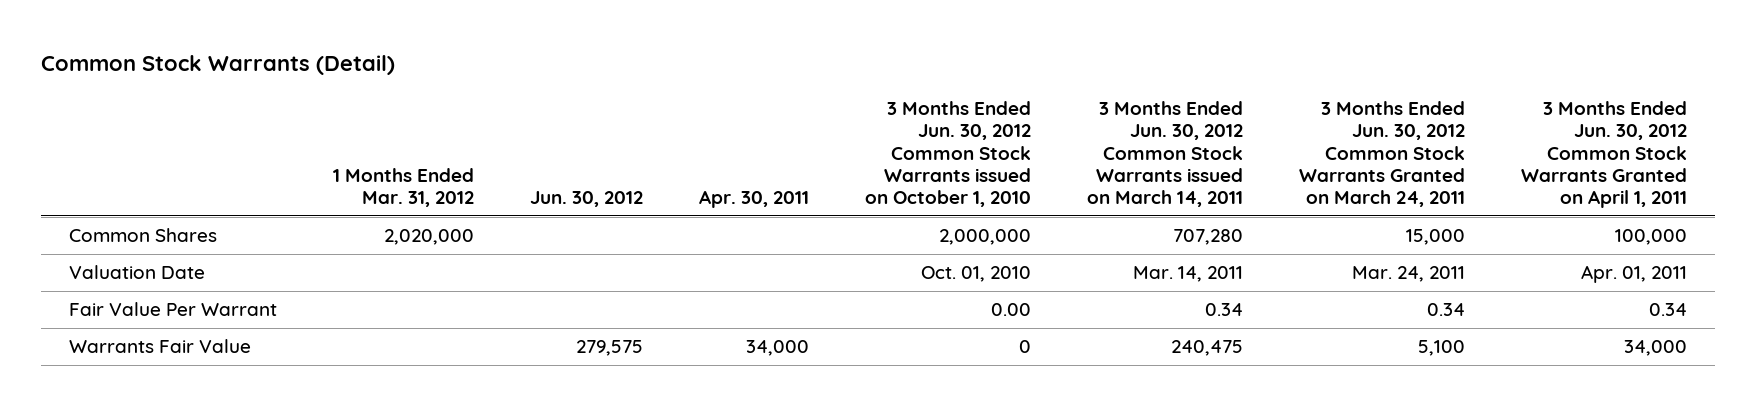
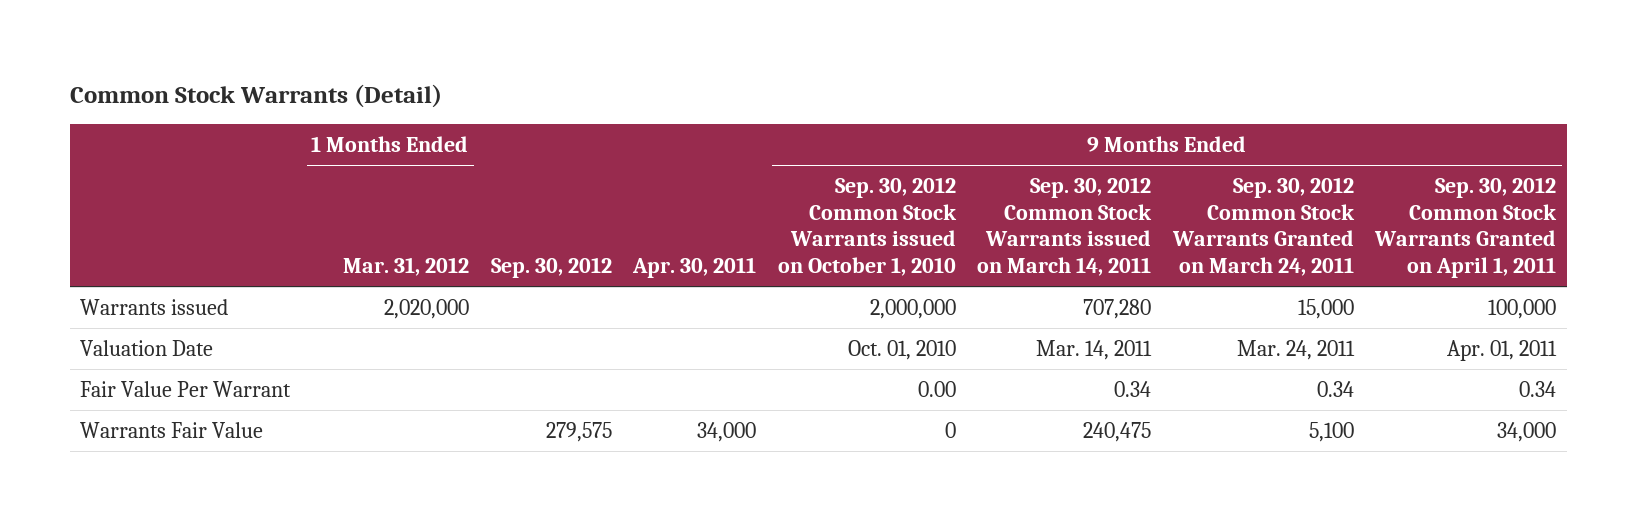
- | 1 Months Ended Mar. 31, 2012 | Jun. 30, 2012 | Apr. 30, 2011 | 3 Months Ended Jun. 30, 2012 Common Stock Warrants issued on October 1, 2010 | 3 Months Ended Jun. 30, 2012 Common Stock Warrants issued on March 14, 2011 | 3 Months Ended Jun. 30, 2012 Common Stock Warrants Granted on March 24, 2011 | 3 Months Ended Jun. 30, 2012 Common Stock Warrants Granted on April 1, 2011
+ | 1 Months Ended Mar. 31, 2012 | Sep. 30, 2012 | Apr. 30, 2011 | 9 Months Ended Sep. 30, 2012 Common Stock Warrants issued on October 1, 2010 | 9 Months Ended Sep. 30, 2012 Common Stock Warrants issued on March 14, 2011 | 9 Months Ended Sep. 30, 2012 Common Stock Warrants Granted on March 24, 2011 | 9 Months Ended Sep. 30, 2012 Common Stock Warrants Granted on April 1, 2011
- Common Shares | 2,020,000 | | | 2,000,000 | 707,280 | 15,000 | 100,000
+ Warrants issued | 2,020,000 | | | 2,000,000 | 707,280 | 15,000 | 100,000

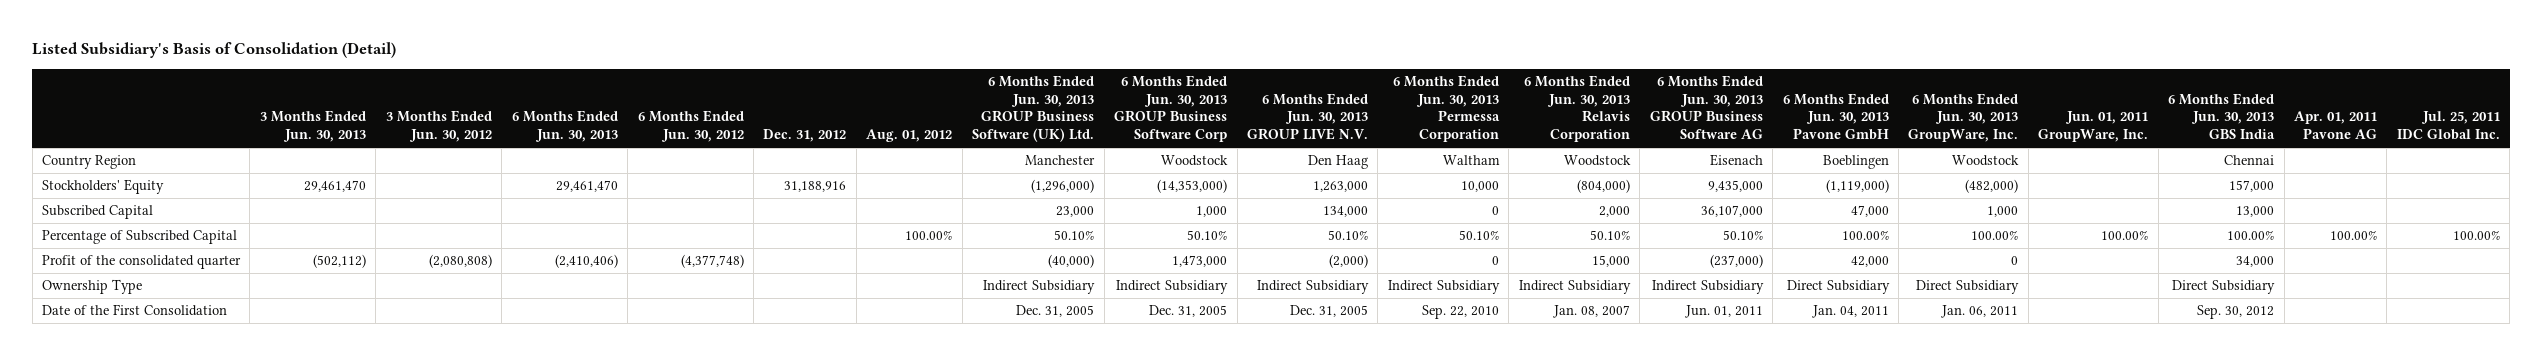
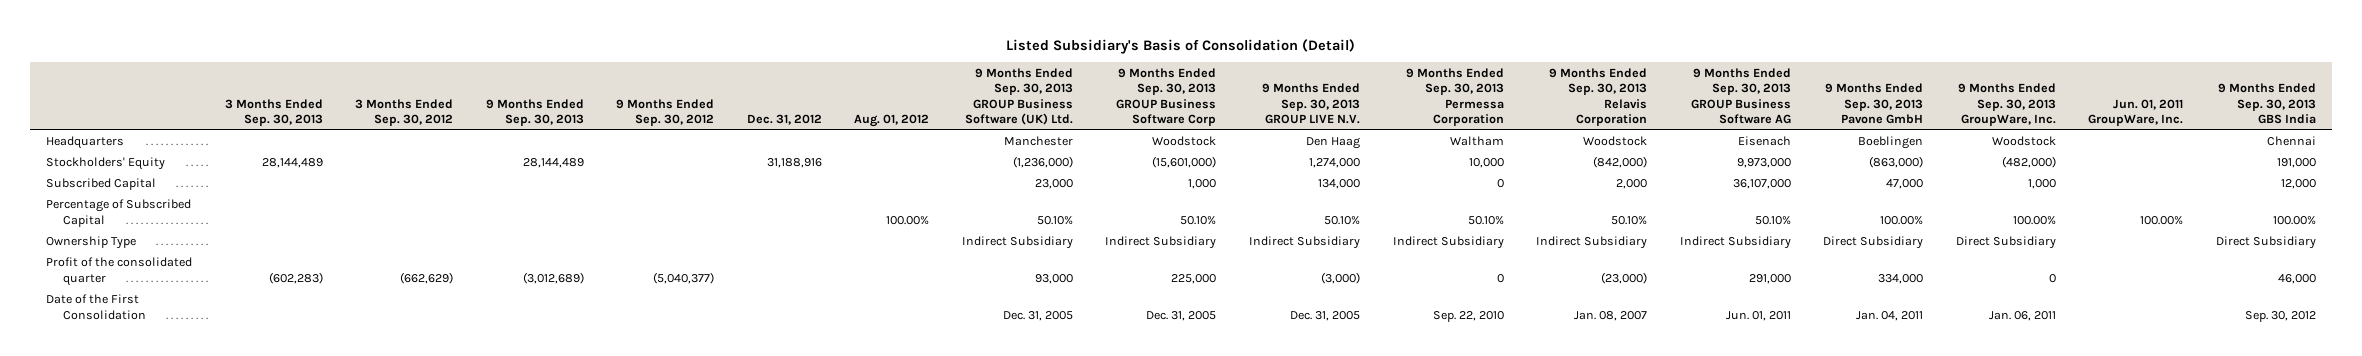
- | 3 Months Ended Jun. 30, 2013 | 3 Months Ended Jun. 30, 2012 | 6 Months Ended Jun. 30, 2013 | 6 Months Ended Jun. 30, 2012 | Dec. 31, 2012 | Aug. 01, 2012 | 6 Months Ended Jun. 30, 2013 GROUP Business Software (UK) Ltd. | 6 Months Ended Jun. 30, 2013 GROUP Business Software Corp | 6 Months Ended Jun. 30, 2013 GROUP LIVE N.V. | 6 Months Ended Jun. 30, 2013 Permessa Corporation | 6 Months Ended Jun. 30, 2013 Relavis Corporation | 6 Months Ended Jun. 30, 2013 GROUP Business Software AG | 6 Months Ended Jun. 30, 2013 Pavone GmbH | 6 Months Ended Jun. 30, 2013 GroupWare, Inc. | Jun. 01, 2011 GroupWare, Inc. | 6 Months Ended Jun. 30, 2013 GBS India | Apr. 01, 2011 Pavone AG | Jul. 25, 2011 IDC Global Inc.
+ | 3 Months Ended Sep. 30, 2013 | 3 Months Ended Sep. 30, 2012 | 9 Months Ended Sep. 30, 2013 | 9 Months Ended Sep. 30, 2012 | Dec. 31, 2012 | Aug. 01, 2012 | 9 Months Ended Sep. 30, 2013 GROUP Business Software (UK) Ltd. | 9 Months Ended Sep. 30, 2013 GROUP Business Software Corp | 9 Months Ended Sep. 30, 2013 GROUP LIVE N.V. | 9 Months Ended Sep. 30, 2013 Permessa Corporation | 9 Months Ended Sep. 30, 2013 Relavis Corporation | 9 Months Ended Sep. 30, 2013 GROUP Business Software AG | 9 Months Ended Sep. 30, 2013 Pavone GmbH | 9 Months Ended Sep. 30, 2013 GroupWare, Inc. | Jun. 01, 2011 GroupWare, Inc. | 9 Months Ended Sep. 30, 2013 GBS India
- Country Region | | | | | | | Manchester | Woodstock | Den Haag | Waltham | Woodstock | Eisenach | Boeblingen | Woodstock | | Chennai | |
+ Headquarters | | | | | | | Manchester | Woodstock | Den Haag | Waltham | Woodstock | Eisenach | Boeblingen | Woodstock | | Chennai
moved down: Profit of the consolidated quarter | (602,283) | (662,629) | (3,012,689) | (5,040,377) | | | 93,000 | 225,000 | (3,000) | 0 | (23,000) | 291,000 | 334,000 | 0 | | 46,000

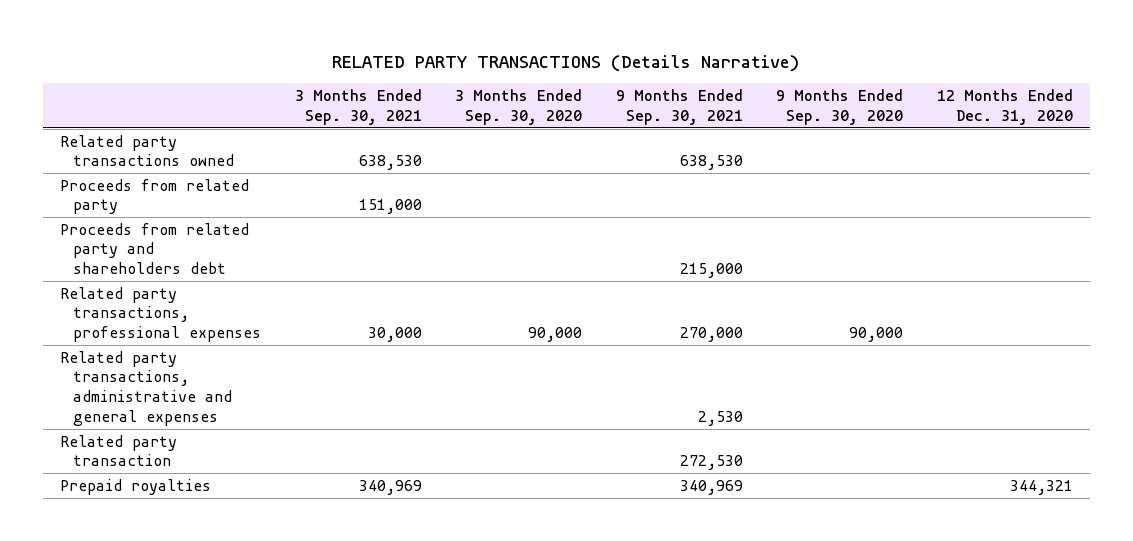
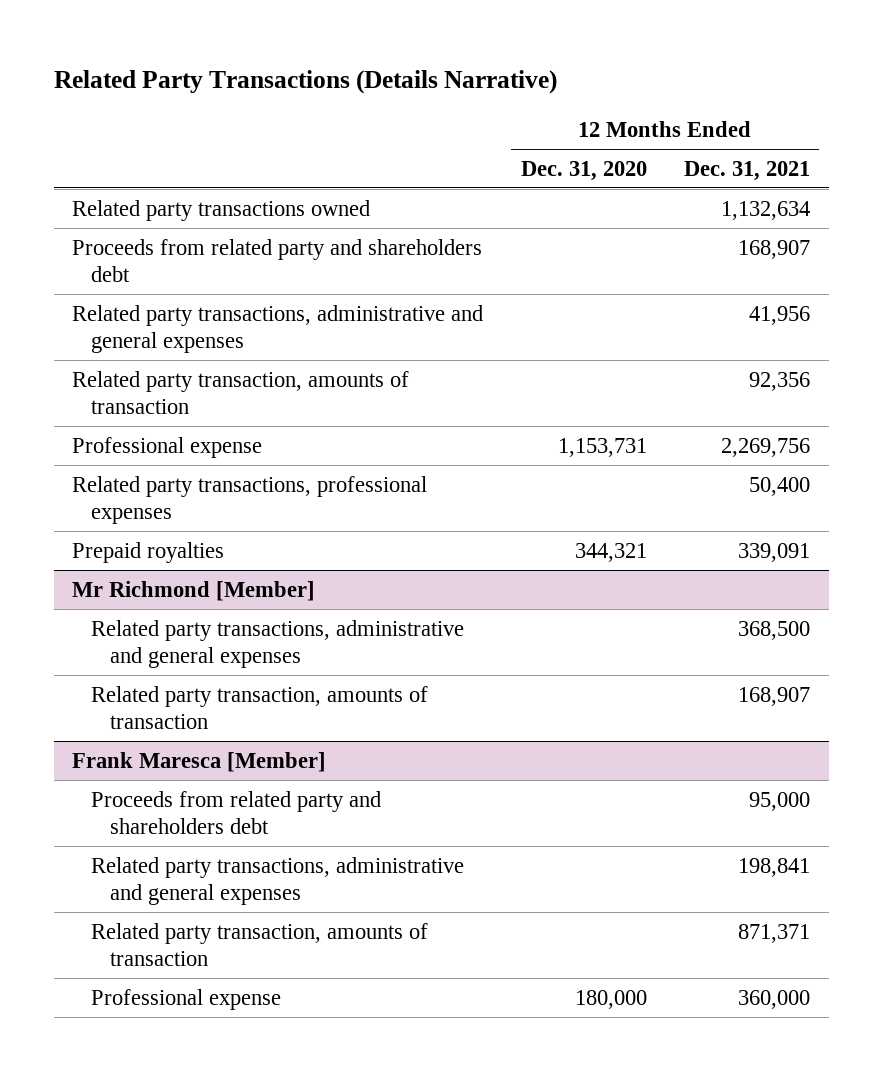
- RELATED PARTY TRANSACTIONS (Details Narrative)
+ Related Party Transactions (Details Narrative)
- | 3 Months Ended Sep. 30, 2021 | 3 Months Ended Sep. 30, 2020 | 9 Months Ended Sep. 30, 2021 | 9 Months Ended Sep. 30, 2020 | 12 Months Ended Dec. 31, 2020
+ | 12 Months Ended Dec. 31, 2020 | 12 Months Ended Dec. 31, 2021
- Proceeds from related party | 151,000 | | | |
- Related party transaction | | | 272,530 | |
+ Related party transaction, amounts of transaction | | 92,356
+ Professional expense | 1,153,731 | 2,269,756
moved down: Related party transactions, professional expenses | | 50,400
+ Mr Richmond [Member]
+ Related party transactions, administrative and general expenses | | 368,500
+ Related party transaction, amounts of transaction | | 168,907
+ Frank Maresca [Member]
+ Proceeds from related party and shareholders debt | | 95,000
+ Related party transactions, administrative and general expenses | | 198,841
+ Related party transaction, amounts of transaction | | 871,371
+ Professional expense | 180,000 | 360,000

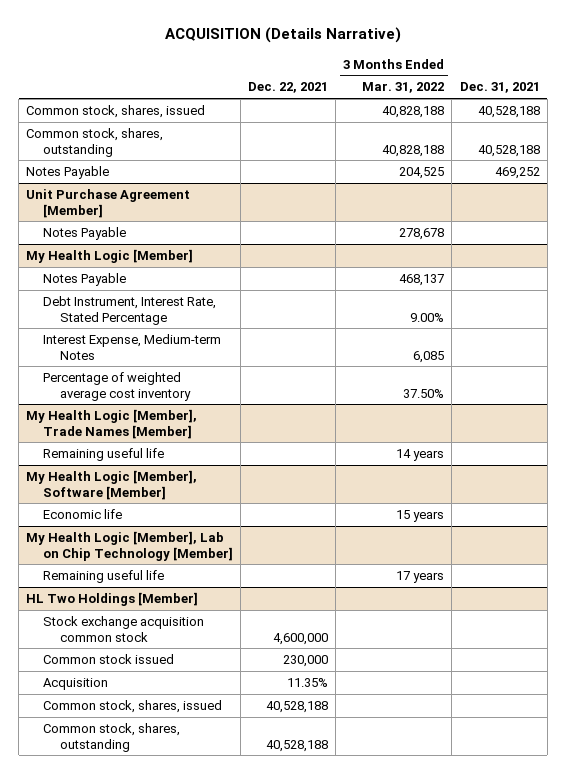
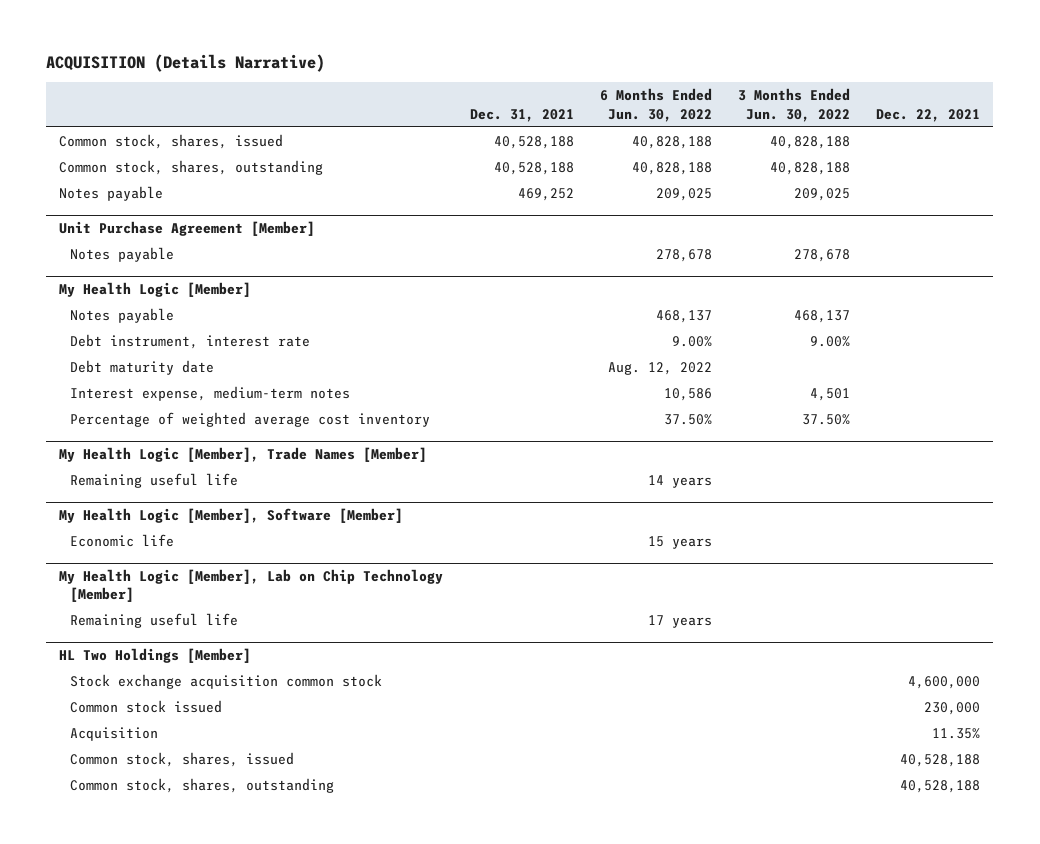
- | Dec. 22, 2021 | 3 Months Ended Mar. 31, 2022 | Dec. 31, 2021
+ | Dec. 31, 2021 | 6 Months Ended Jun. 30, 2022 | 3 Months Ended Jun. 30, 2022 | Dec. 22, 2021
- Notes Payable | | 204,525 | 469,252
+ Notes payable | 469,252 | 209,025 | 209,025 |
@ Unit Purchase Agreement [Member]
- Notes Payable | | 278,678 |
+ Notes payable | | 278,678 | 278,678 |
@ My Health Logic [Member]
- Notes Payable | | 468,137 |
- Debt Instrument, Interest Rate, Stated Percentage | | 9.00% |
- Interest Expense, Medium-term Notes | | 6,085 |
+ Notes payable | | 468,137 | 468,137 |
+ Debt instrument, interest rate | | 9.00% | 9.00% |
+ Debt maturity date | | Aug. 12, 2022 | |
+ Interest expense, medium-term notes | | 10,586 | 4,501 |

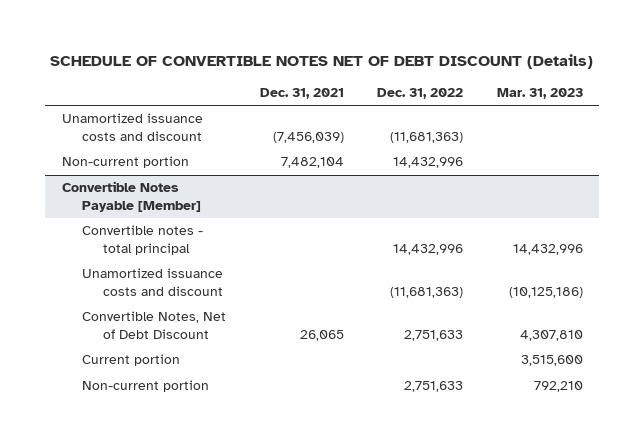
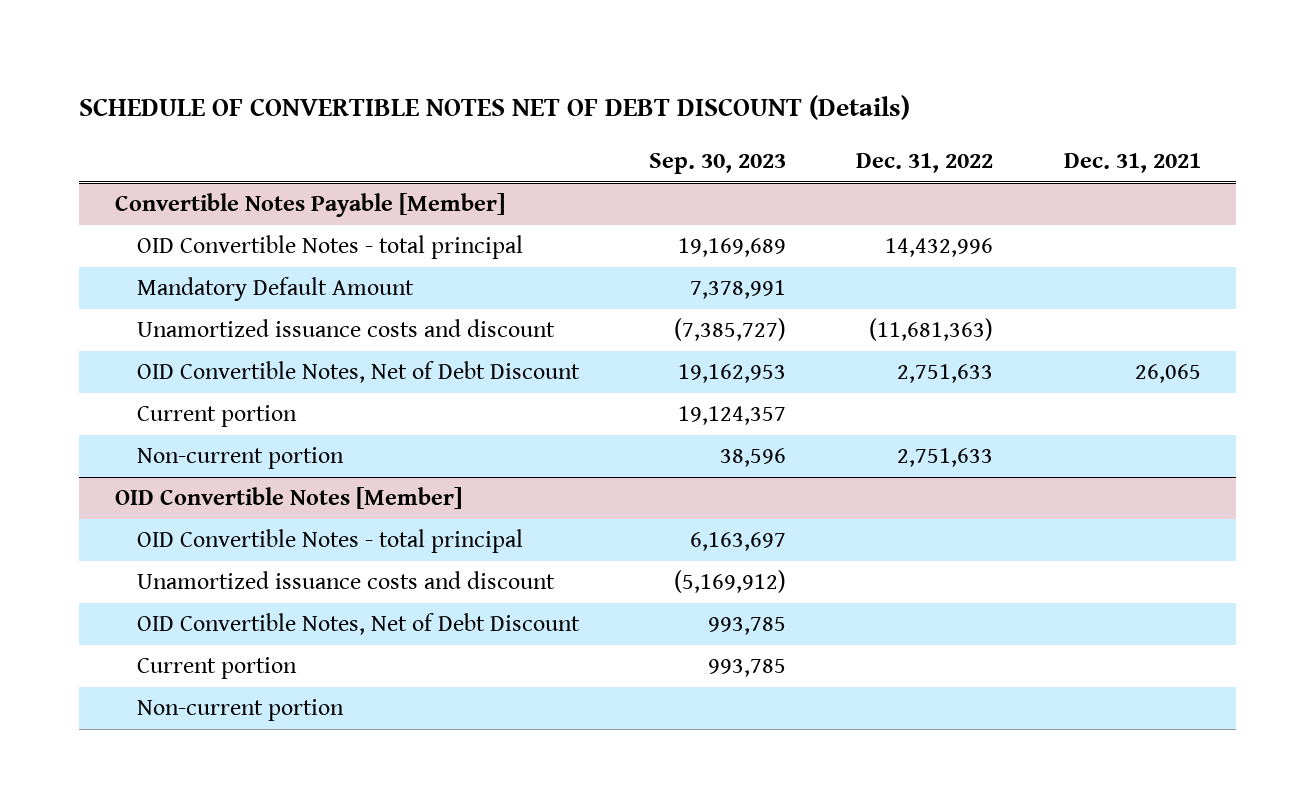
- | Dec. 31, 2021 | Dec. 31, 2022 | Mar. 31, 2023
+ | Sep. 30, 2023 | Dec. 31, 2022 | Dec. 31, 2021
- Unamortized issuance costs and discount | (7,456,039) | (11,681,363) |
- Non-current portion | 7,482,104 | 14,432,996 |
@ Convertible Notes Payable [Member]
- Convertible notes - total principal | | 14,432,996 | 14,432,996
+ OID Convertible Notes - total principal | 19,169,689 | 14,432,996 |
+ Mandatory Default Amount | 7,378,991 | |
- Convertible Notes, Net of Debt Discount | 26,065 | 2,751,633 | 4,307,810
+ OID Convertible Notes, Net of Debt Discount | 19,162,953 | 2,751,633 | 26,065
+ OID Convertible Notes [Member]
+ OID Convertible Notes - total principal | 6,163,697 | |
+ Unamortized issuance costs and discount | (5,169,912) | |
+ OID Convertible Notes, Net of Debt Discount | 993,785 | |
+ Current portion | 993,785 | |
+ Non-current portion

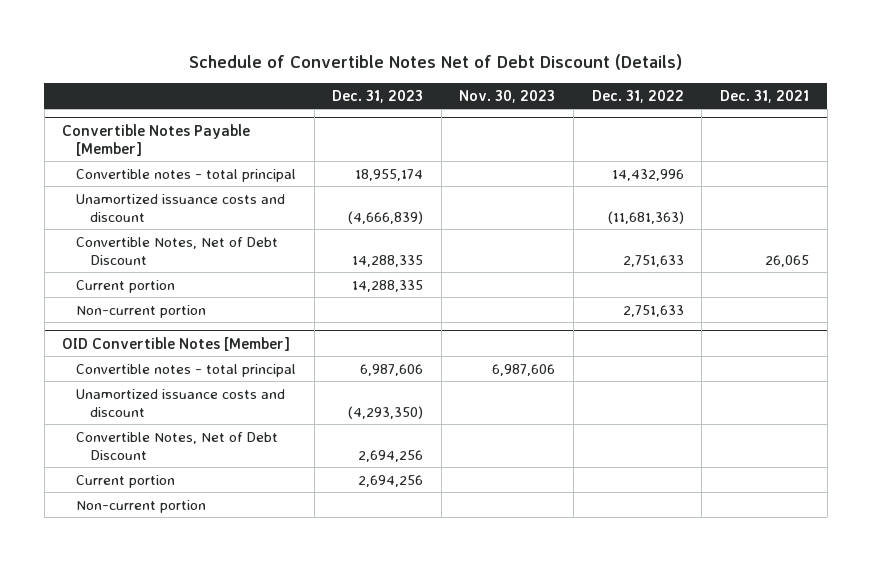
- SCHEDULE OF CONVERTIBLE NOTES NET OF DEBT DISCOUNT (Details)
+ Schedule of Convertible Notes Net of Debt Discount (Details)
- | Sep. 30, 2023 | Dec. 31, 2022 | Dec. 31, 2021
+ | Dec. 31, 2023 | Nov. 30, 2023 | Dec. 31, 2022 | Dec. 31, 2021
@ Convertible Notes Payable [Member]
- OID Convertible Notes - total principal | 19,169,689 | 14,432,996 |
- Mandatory Default Amount | 7,378,991 | |
+ Convertible notes - total principal | 18,955,174 | | 14,432,996 |
- OID Convertible Notes, Net of Debt Discount | 19,162,953 | 2,751,633 | 26,065
+ Convertible Notes, Net of Debt Discount | 14,288,335 | | 2,751,633 | 26,065
@ OID Convertible Notes [Member]
- OID Convertible Notes - total principal | 6,163,697 | |
+ Convertible notes - total principal | 6,987,606 | 6,987,606 | |
- OID Convertible Notes, Net of Debt Discount | 993,785 | |
+ Convertible Notes, Net of Debt Discount | 2,694,256 | | |

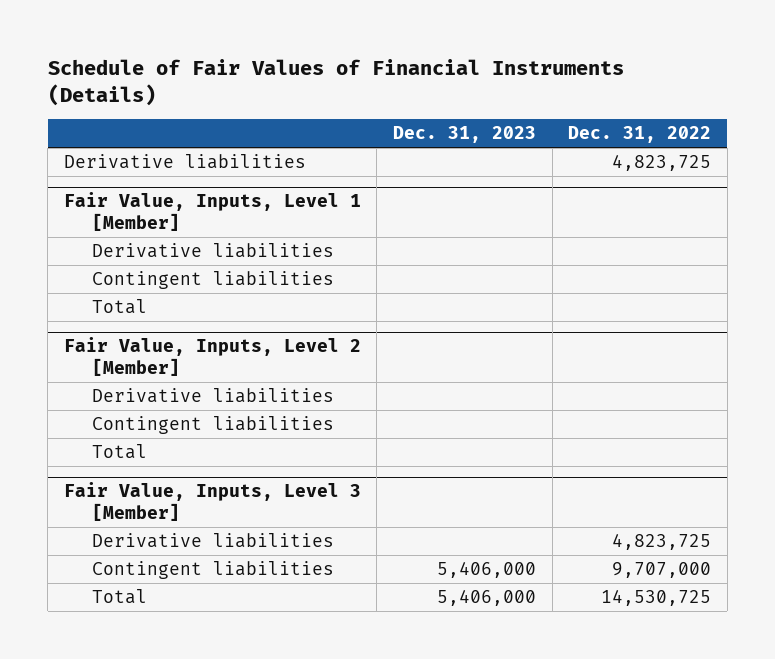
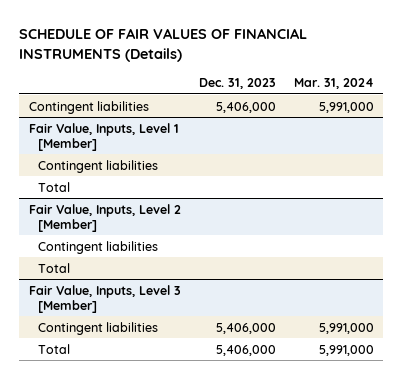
- Schedule of Fair Values of Financial Instruments (Details)
+ SCHEDULE OF FAIR VALUES OF FINANCIAL INSTRUMENTS (Details)
- | Dec. 31, 2023 | Dec. 31, 2022
+ | Dec. 31, 2023 | Mar. 31, 2024
- Derivative liabilities | | 4,823,725
+ Contingent liabilities | 5,406,000 | 5,991,000
@ Fair Value, Inputs, Level 1 [Member]
- Derivative liabilities
@ Fair Value, Inputs, Level 2 [Member]
- Derivative liabilities
@ Fair Value, Inputs, Level 3 [Member]
- Derivative liabilities | | 4,823,725

